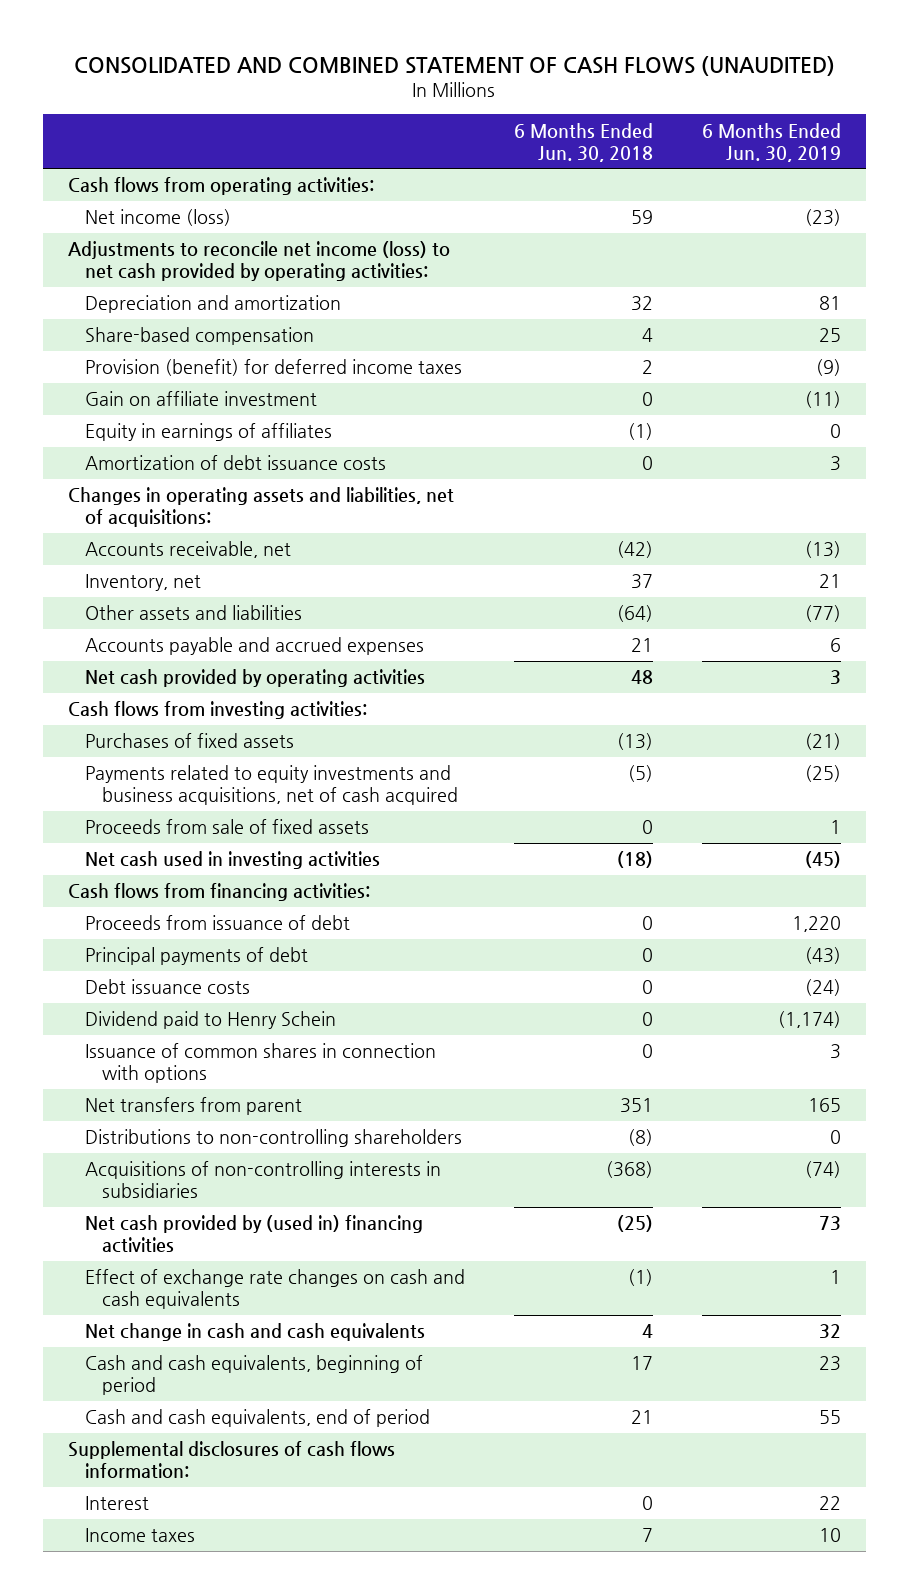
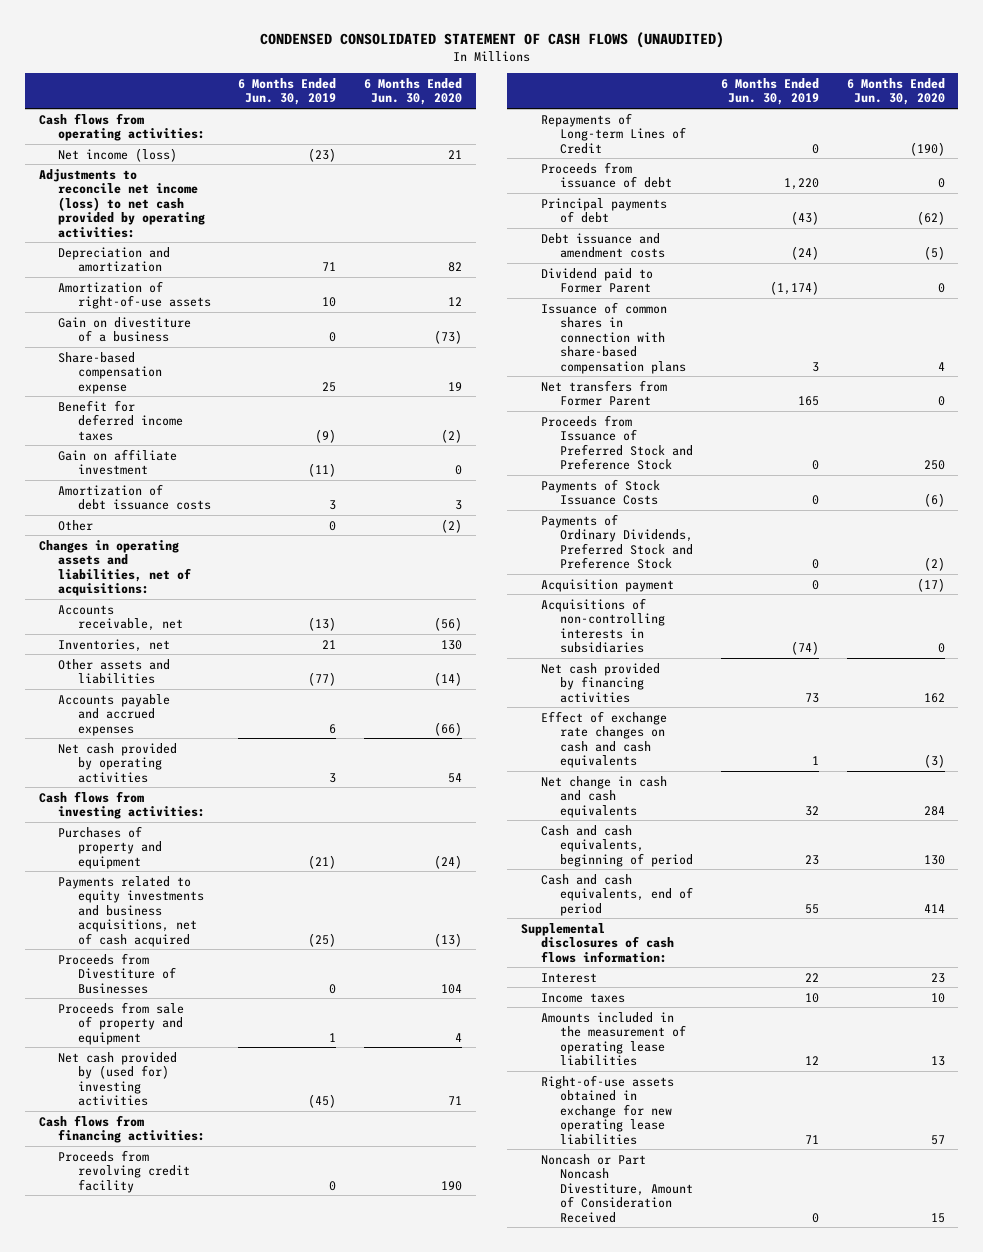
- CONSOLIDATED AND COMBINED STATEMENT OF CASH FLOWS (UNAUDITED)
+ CONDENSED CONSOLIDATED STATEMENT OF CASH FLOWS (UNAUDITED)
- | 6 Months Ended Jun. 30, 2018 | 6 Months Ended Jun. 30, 2019
+ | 6 Months Ended Jun. 30, 2019 | 6 Months Ended Jun. 30, 2020
- Depreciation and amortization | 32 | 81
- Share-based compensation | 4 | 25
- Provision (benefit) for deferred income taxes | 2 | (9)
+ Depreciation and amortization | 71 | 82
+ Amortization of right-of-use assets | 10 | 12
+ Gain on divestiture of a business | 0 | (73)
+ Share-based compensation expense | 25 | 19
+ Benefit for deferred income taxes | (9) | (2)
- Equity in earnings of affiliates | (1) | 0
+ Other | 0 | (2)
- Inventory, net | 37 | 21
+ Inventories, net | 21 | 130
- Purchases of fixed assets | (13) | (21)
+ Purchases of property and equipment | (21) | (24)
- Proceeds from sale of fixed assets | 0 | 1
- Net cash used in investing activities | (18) | (45)
+ Proceeds from Divestiture of Businesses | 0 | 104
+ Proceeds from sale of property and equipment | 1 | 4
+ Net cash provided by (used for) investing activities | (45) | 71
+ Proceeds from revolving credit facility | 0 | 190
+ Repayments of Long-term Lines of Credit | 0 | (190)
- Debt issuance costs | 0 | (24)
- Dividend paid to Henry Schein | 0 | (1,174)
- Issuance of common shares in connection with options | 0 | 3
- Net transfers from parent | 351 | 165
- Distributions to non-controlling shareholders | (8) | 0
+ Debt issuance and amendment costs | (24) | (5)
+ Dividend paid to Former Parent | (1,174) | 0
+ Issuance of common shares in connection with share-based compensation plans | 3 | 4
+ Net transfers from Former Parent | 165 | 0
+ Proceeds from Issuance of Preferred Stock and Preference Stock | 0 | 250
+ Payments of Stock Issuance Costs | 0 | (6)
+ Payments of Ordinary Dividends, Preferred Stock and Preference Stock | 0 | (2)
+ Acquisition payment | 0 | (17)
- Net cash provided by (used in) financing activities | (25) | 73
+ Net cash provided by financing activities | 73 | 162
+ Amounts included in the measurement of operating lease liabilities | 12 | 13
+ Right-of-use assets obtained in exchange for new operating lease liabilities | 71 | 57
+ Noncash or Part Noncash Divestiture, Amount of Consideration Received | 0 | 15

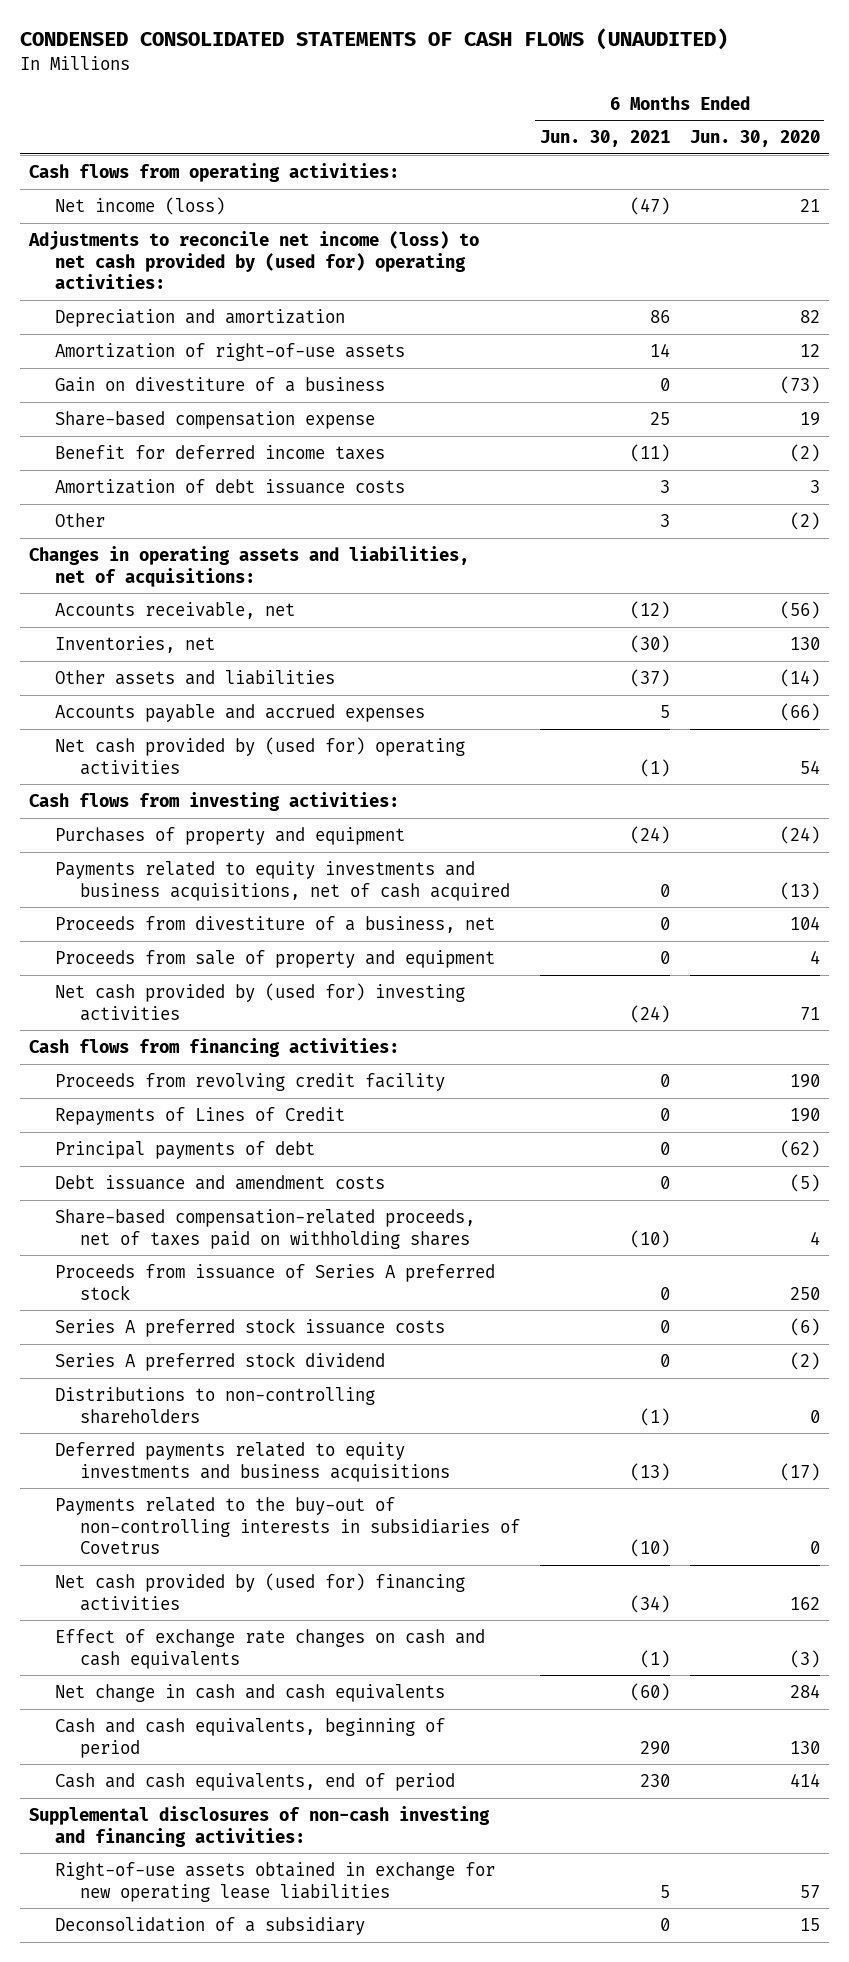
- CONDENSED CONSOLIDATED STATEMENT OF CASH FLOWS (UNAUDITED)
+ CONDENSED CONSOLIDATED STATEMENTS OF CASH FLOWS (UNAUDITED)
- | 6 Months Ended Jun. 30, 2019 | 6 Months Ended Jun. 30, 2020
+ | 6 Months Ended Jun. 30, 2021 | 6 Months Ended Jun. 30, 2020
- Adjustments to reconcile net income (loss) to net cash provided by operating activities:
+ Adjustments to reconcile net income (loss) to net cash provided by (used for) operating activities:
- Gain on affiliate investment | (11) | 0
- Net cash provided by operating activities | 3 | 54
+ Net cash provided by (used for) operating activities | (1) | 54
- Proceeds from Divestiture of Businesses | 0 | 104
+ Proceeds from divestiture of a business, net | 0 | 104
- Repayments of Long-term Lines of Credit | 0 | (190)
- Proceeds from issuance of debt | 1,220 | 0
+ Repayments of Lines of Credit | 0 | 190
- Dividend paid to Former Parent | (1,174) | 0
- Issuance of common shares in connection with share-based compensation plans | 3 | 4
- Net transfers from Former Parent | 165 | 0
- Proceeds from Issuance of Preferred Stock and Preference Stock | 0 | 250
- Payments of Stock Issuance Costs | 0 | (6)
- Payments of Ordinary Dividends, Preferred Stock and Preference Stock | 0 | (2)
- Acquisition payment | 0 | (17)
- Acquisitions of non-controlling interests in subsidiaries | (74) | 0
- Net cash provided by financing activities | 73 | 162
+ Share-based compensation-related proceeds, net of taxes paid on withholding shares | (10) | 4
+ Proceeds from issuance of Series A preferred stock | 0 | 250
+ Series A preferred stock issuance costs | 0 | (6)
+ Series A preferred stock dividend | 0 | (2)
+ Distributions to non-controlling shareholders | (1) | 0
+ Deferred payments related to equity investments and business acquisitions | (13) | (17)
+ Payments related to the buy-out of non-controlling interests in subsidiaries of Covetrus | (10) | 0
+ Net cash provided by (used for) financing activities | (34) | 162
- Supplemental disclosures of cash flows information:
- Interest | 22 | 23
- Income taxes | 10 | 10
- Amounts included in the measurement of operating lease liabilities | 12 | 13
+ Supplemental disclosures of non-cash investing and financing activities:
- Noncash or Part Noncash Divestiture, Amount of Consideration Received | 0 | 15
+ Deconsolidation of a subsidiary | 0 | 15

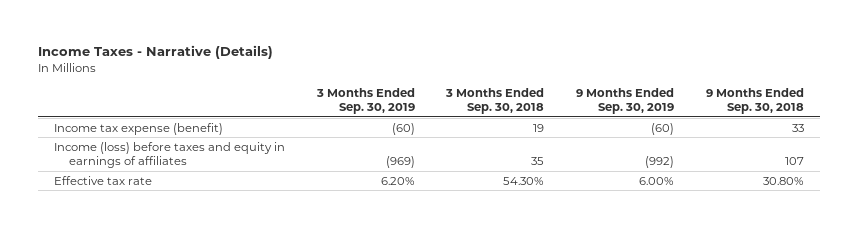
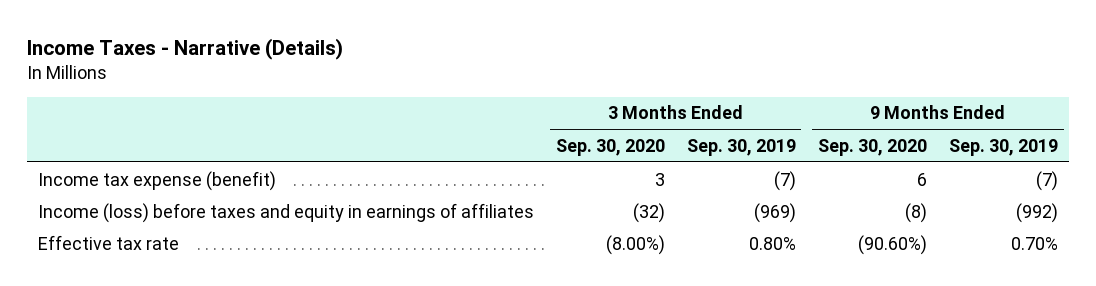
- | 3 Months Ended Sep. 30, 2019 | 3 Months Ended Sep. 30, 2018 | 9 Months Ended Sep. 30, 2019 | 9 Months Ended Sep. 30, 2018
+ | 3 Months Ended Sep. 30, 2020 | 3 Months Ended Sep. 30, 2019 | 9 Months Ended Sep. 30, 2020 | 9 Months Ended Sep. 30, 2019
- Income tax expense (benefit) | (60) | 19 | (60) | 33
+ Income tax expense (benefit) | 3 | (7) | 6 | (7)
- Effective tax rate | 6.20% | 54.30% | 6.00% | 30.80%
+ Effective tax rate | (8.00%) | 0.80% | (90.60%) | 0.70%

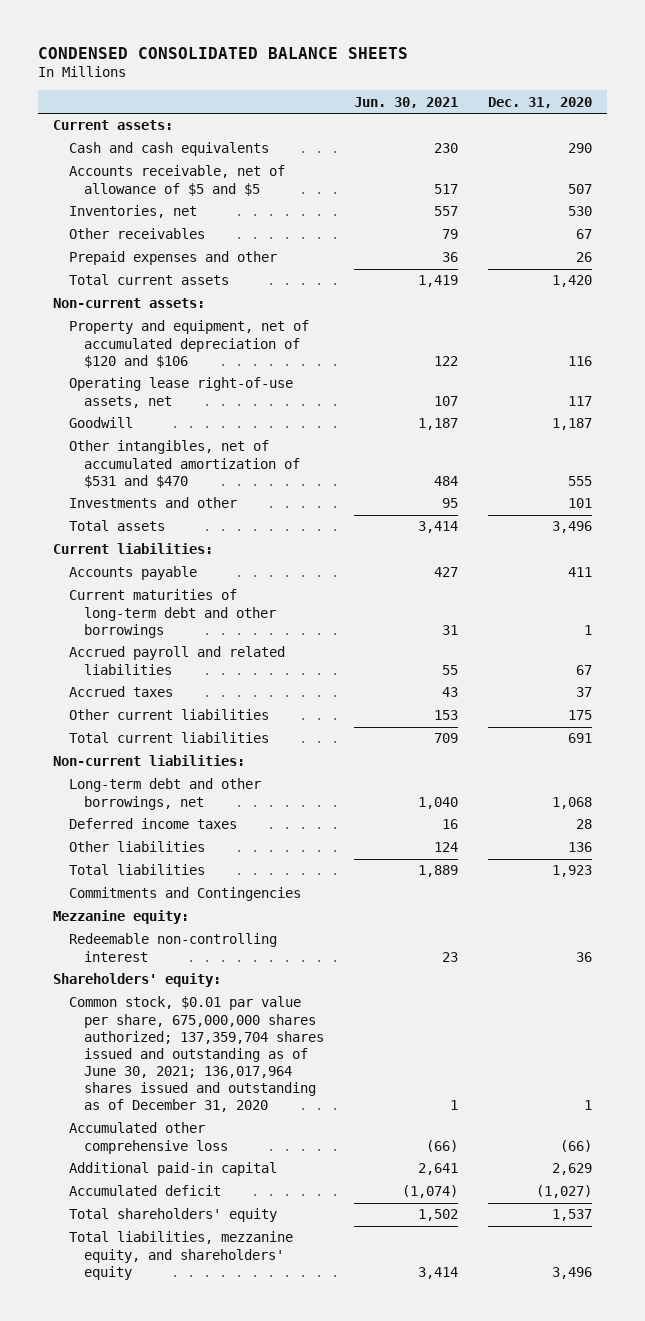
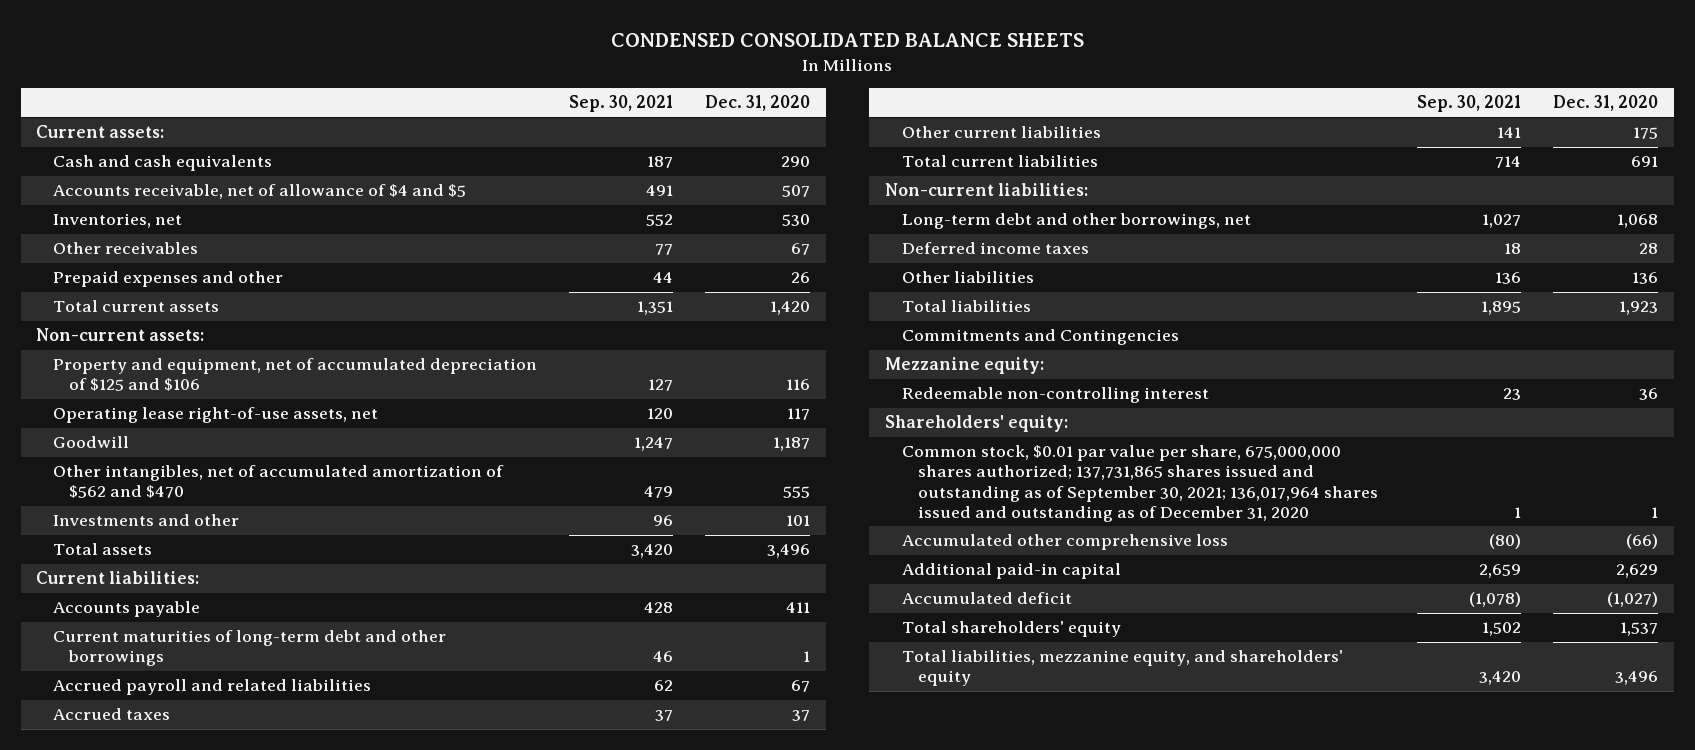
- | Jun. 30, 2021 | Dec. 31, 2020
+ | Sep. 30, 2021 | Dec. 31, 2020
- Accounts receivable, net of allowance of $5 and $5 | 517 | 507
+ Accounts receivable, net of allowance of $4 and $5 | 491 | 507
- Property and equipment, net of accumulated depreciation of $120 and $106 | 122 | 116
+ Property and equipment, net of accumulated depreciation of $125 and $106 | 127 | 116
- Other intangibles, net of accumulated amortization of $531 and $470 | 484 | 555
+ Other intangibles, net of accumulated amortization of $562 and $470 | 479 | 555
- Common stock, $0.01 par value per share, 675,000,000 shares authorized; 137,359,704 shares issued and outstanding as of June 30, 2021; 136,017,964 shares issued and outstanding as of December 31, 2020 | 1 | 1
+ Common stock, $0.01 par value per share, 675,000,000 shares authorized; 137,731,865 shares issued and outstanding as of September 30, 2021; 136,017,964 shares issued and outstanding as of December 31, 2020 | 1 | 1

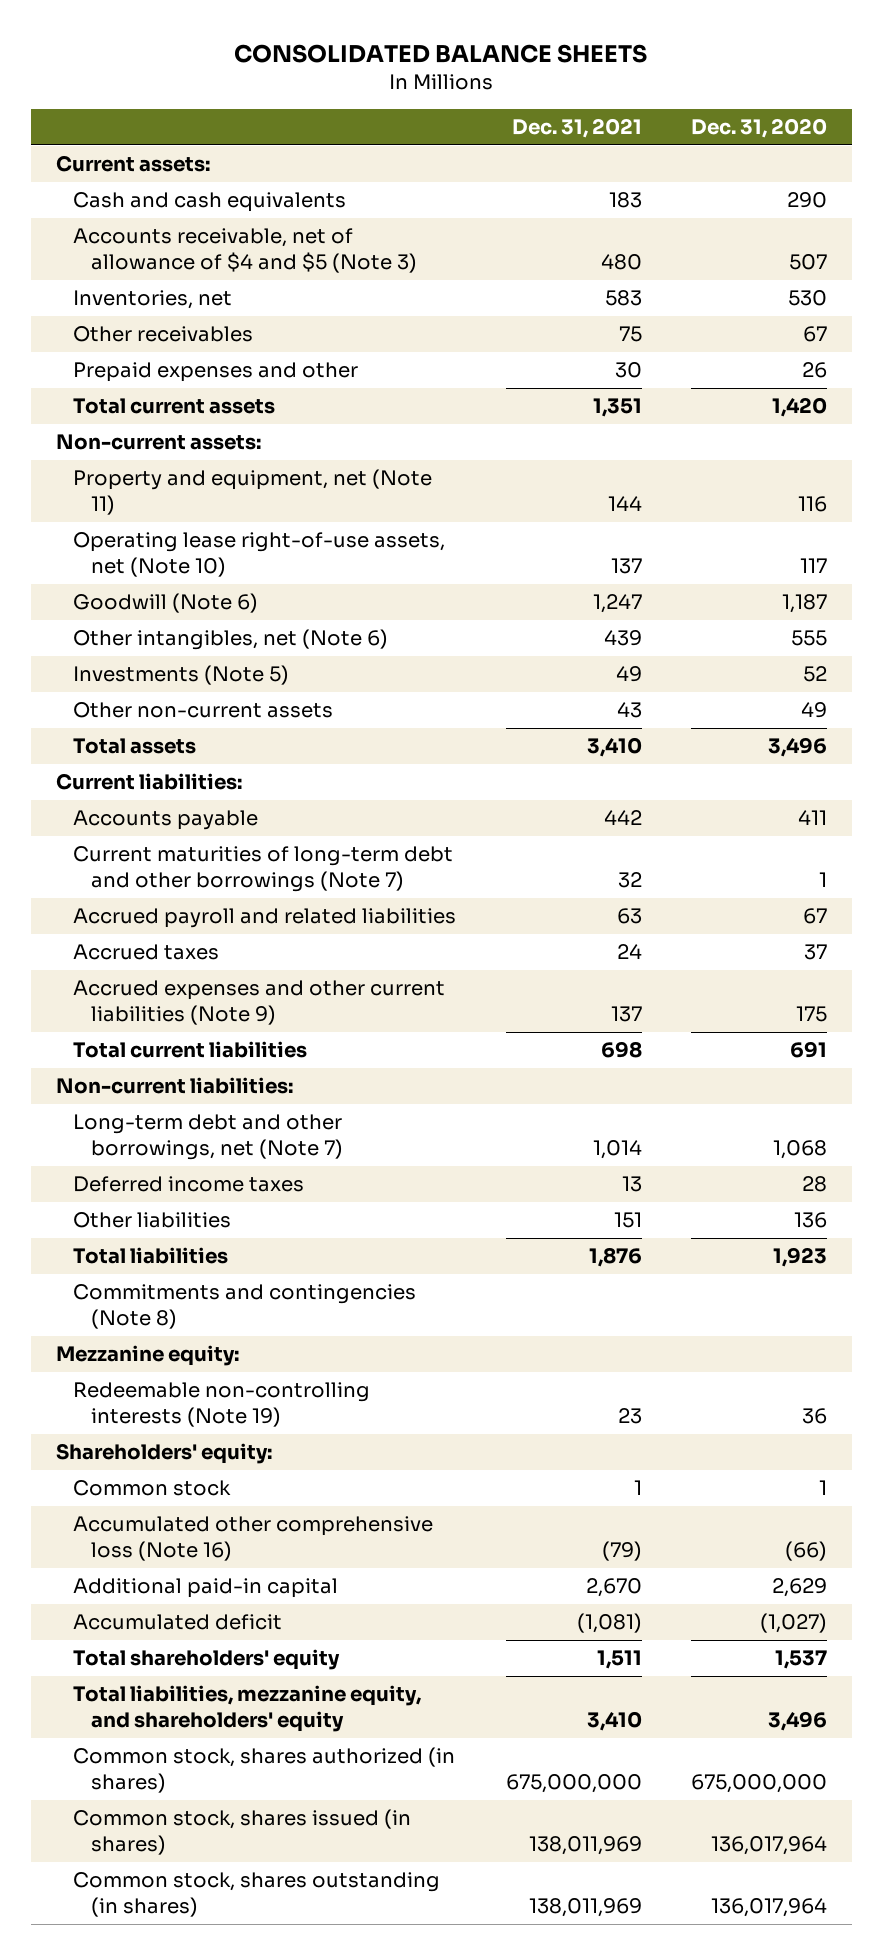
- CONDENSED CONSOLIDATED BALANCE SHEETS
+ CONSOLIDATED BALANCE SHEETS
- | Sep. 30, 2021 | Dec. 31, 2020
+ | Dec. 31, 2021 | Dec. 31, 2020
- Accounts receivable, net of allowance of $4 and $5 | 491 | 507
+ Accounts receivable, net of allowance of $4 and $5 (Note 3) | 480 | 507
- Property and equipment, net of accumulated depreciation of $125 and $106 | 127 | 116
- Operating lease right-of-use assets, net | 120 | 117
- Goodwill | 1,247 | 1,187
- Other intangibles, net of accumulated amortization of $562 and $470 | 479 | 555
- Investments and other | 96 | 101
+ Property and equipment, net (Note 11) | 144 | 116
+ Operating lease right-of-use assets, net (Note 10) | 137 | 117
+ Goodwill (Note 6) | 1,247 | 1,187
+ Other intangibles, net (Note 6) | 439 | 555
+ Investments (Note 5) | 49 | 52
+ Other non-current assets | 43 | 49
- Current maturities of long-term debt and other borrowings | 46 | 1
+ Current maturities of long-term debt and other borrowings (Note 7) | 32 | 1
- Other current liabilities | 141 | 175
+ Accrued expenses and other current liabilities (Note 9) | 137 | 175
- Long-term debt and other borrowings, net | 1,027 | 1,068
+ Long-term debt and other borrowings, net (Note 7) | 1,014 | 1,068
- Commitments and Contingencies
+ Commitments and contingencies (Note 8)
- Redeemable non-controlling interest | 23 | 36
+ Redeemable non-controlling interests (Note 19) | 23 | 36
- Common stock, $0.01 par value per share, 675,000,000 shares authorized; 137,731,865 shares issued and outstanding as of September 30, 2021; 136,017,964 shares issued and outstanding as of December 31, 2020 | 1 | 1
- Accumulated other comprehensive loss | (80) | (66)
+ Common stock | 1 | 1
+ Accumulated other comprehensive loss (Note 16) | (79) | (66)
+ Common stock, shares authorized (in shares) | 675,000,000 | 675,000,000
+ Common stock, shares issued (in shares) | 138,011,969 | 136,017,964
+ Common stock, shares outstanding (in shares) | 138,011,969 | 136,017,964

